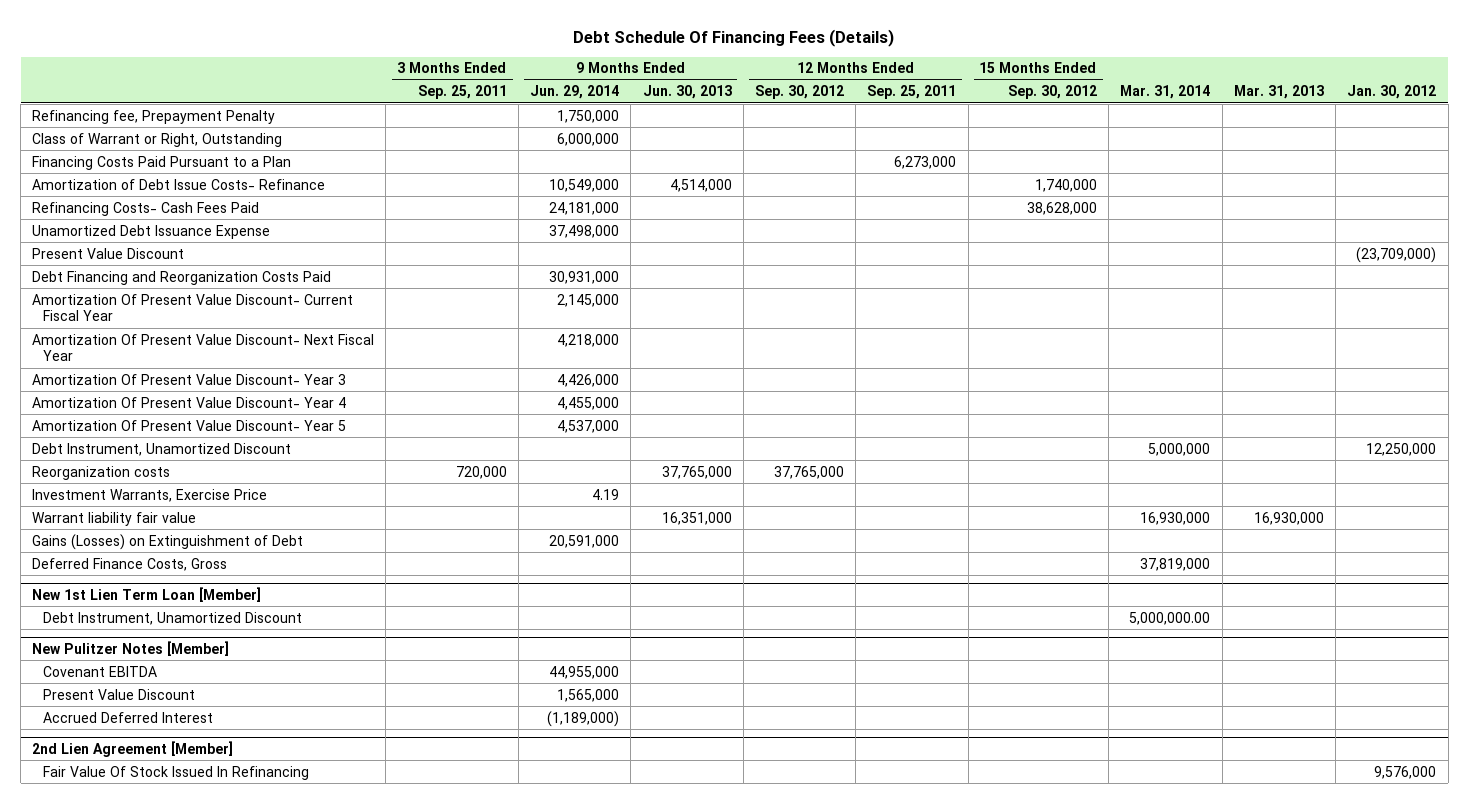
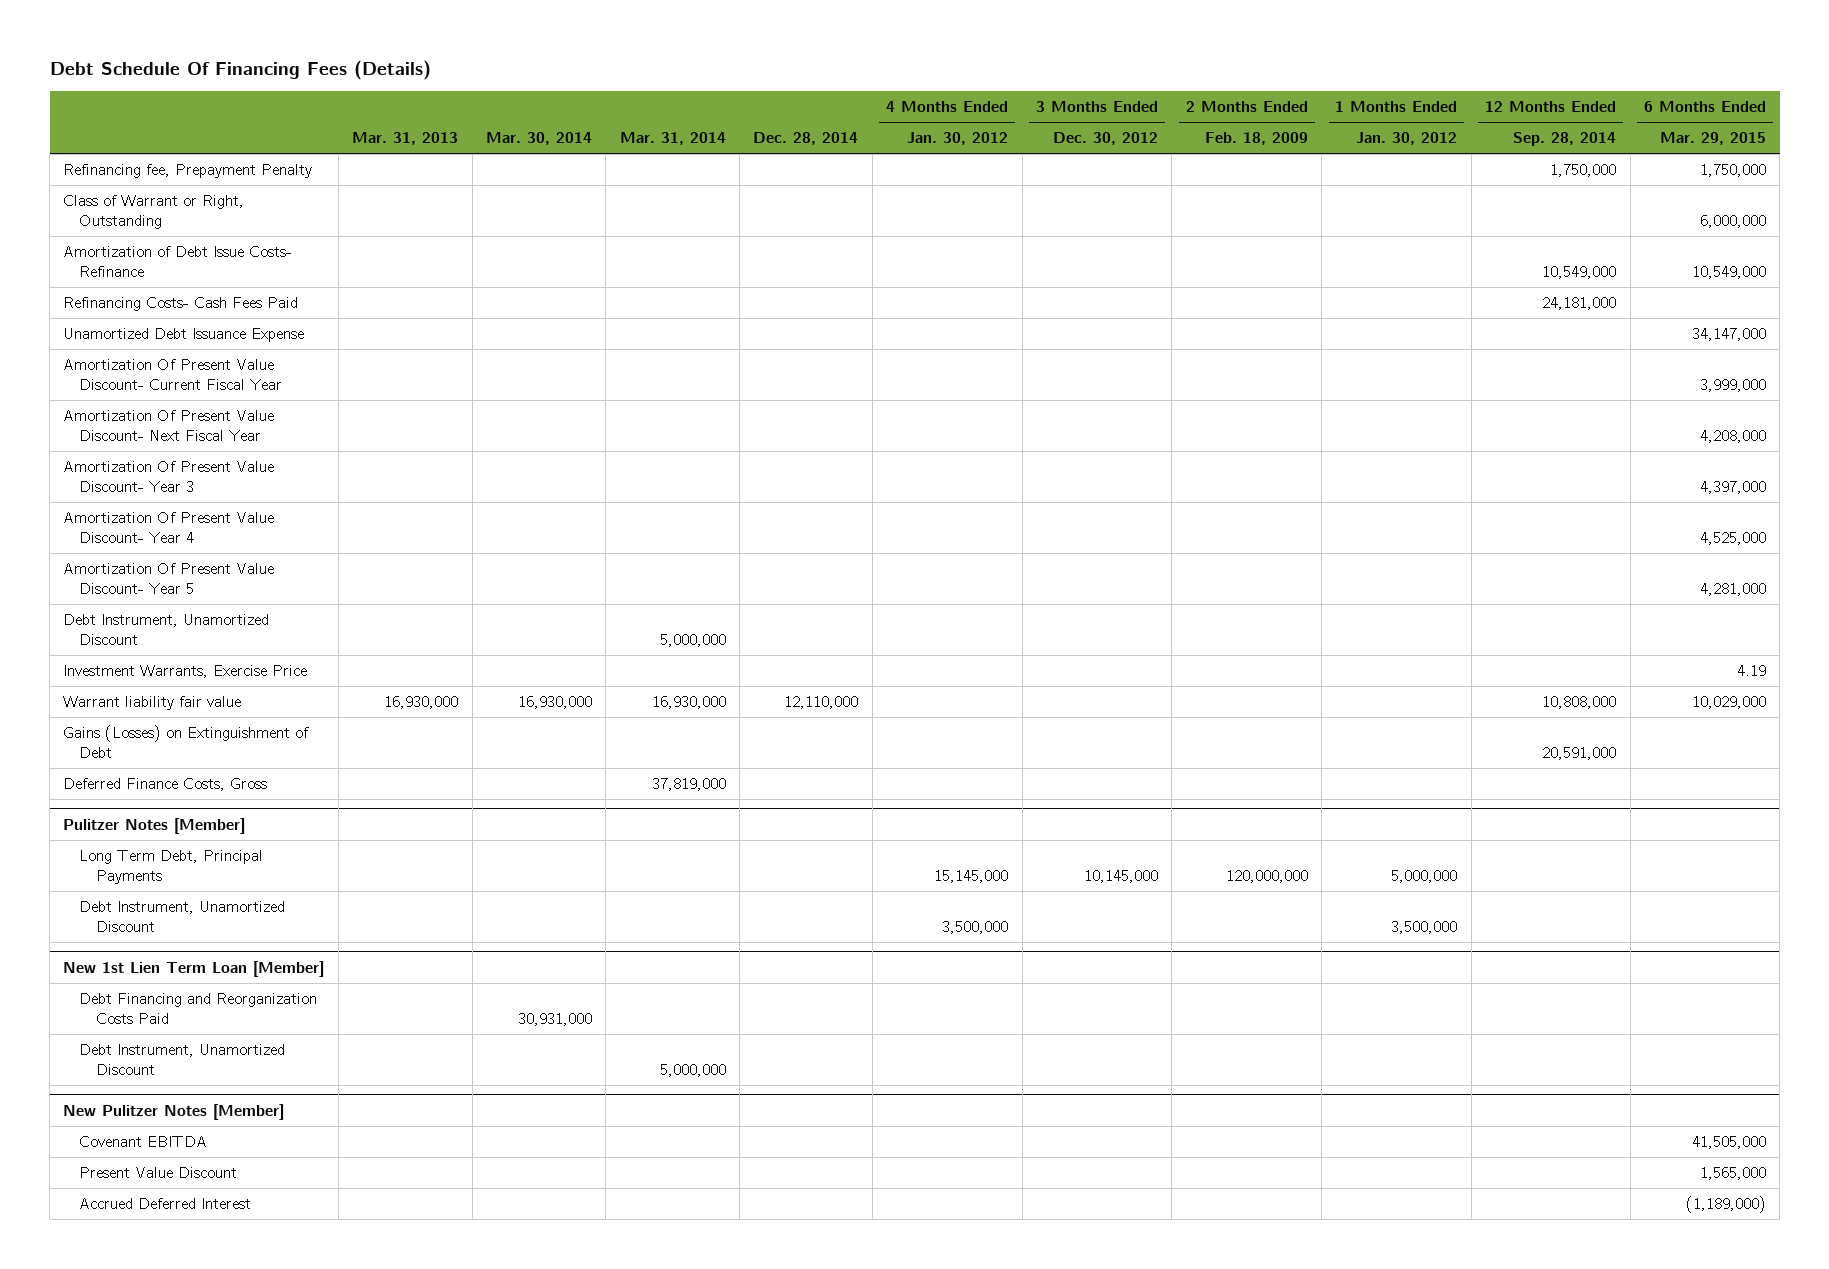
- | 3 Months Ended Sep. 25, 2011 | 9 Months Ended Jun. 29, 2014 | 9 Months Ended Jun. 30, 2013 | 12 Months Ended Sep. 30, 2012 | 12 Months Ended Sep. 25, 2011 | 15 Months Ended Sep. 30, 2012 | Mar. 31, 2014 | Mar. 31, 2013 | Jan. 30, 2012
+ | Mar. 31, 2013 | Mar. 30, 2014 | Mar. 31, 2014 | Dec. 28, 2014 | 4 Months Ended Jan. 30, 2012 | 3 Months Ended Dec. 30, 2012 | 2 Months Ended Feb. 18, 2009 | 1 Months Ended Jan. 30, 2012 | 12 Months Ended Sep. 28, 2014 | 6 Months Ended Mar. 29, 2015
- Financing Costs Paid Pursuant to a Plan | | | | | 6,273,000 | | | |
- Present Value Discount | | | | | | | | | (23,709,000)
- Debt Financing and Reorganization Costs Paid | | 30,931,000 | | | | | | |
- Reorganization costs | 720,000 | | 37,765,000 | 37,765,000 | | | | |
+ Pulitzer Notes [Member]
+ Long Term Debt, Principal Payments | | | | | 15,145,000 | 10,145,000 | 120,000,000 | 5,000,000 | |
+ Debt Instrument, Unamortized Discount | | | | | 3,500,000 | | | 3,500,000 | |
@ New 1st Lien Term Loan [Member]
- Debt Instrument, Unamortized Discount | | | | | | | 5,000,000.00 | |
+ Debt Financing and Reorganization Costs Paid | | 30,931,000 | | | | | | | |
+ Debt Instrument, Unamortized Discount | | | 5,000,000 | | | | | | |
- 2nd Lien Agreement [Member]
- Fair Value Of Stock Issued In Refinancing | | | | | | | | | 9,576,000

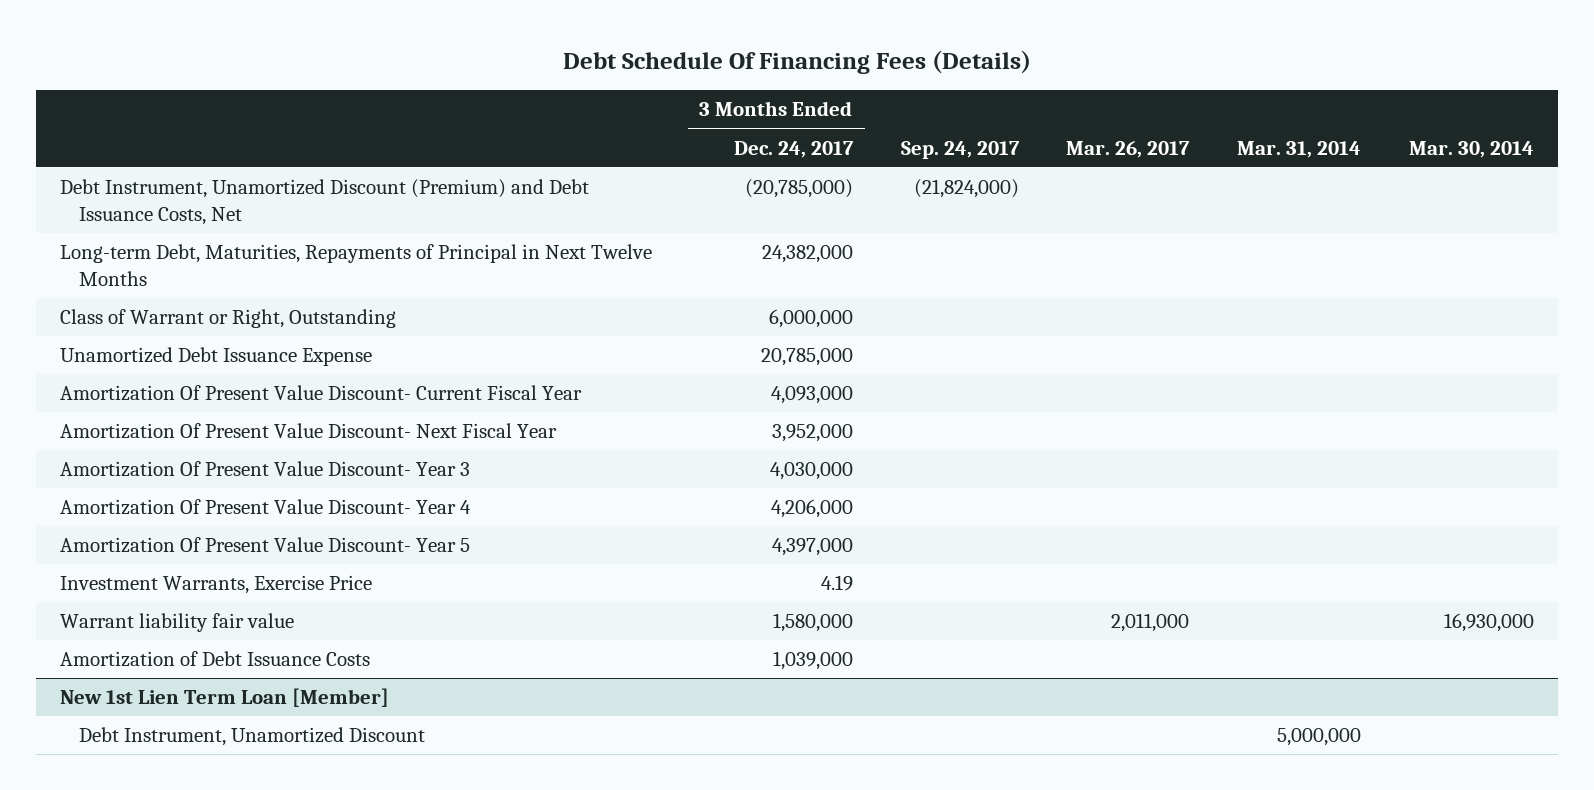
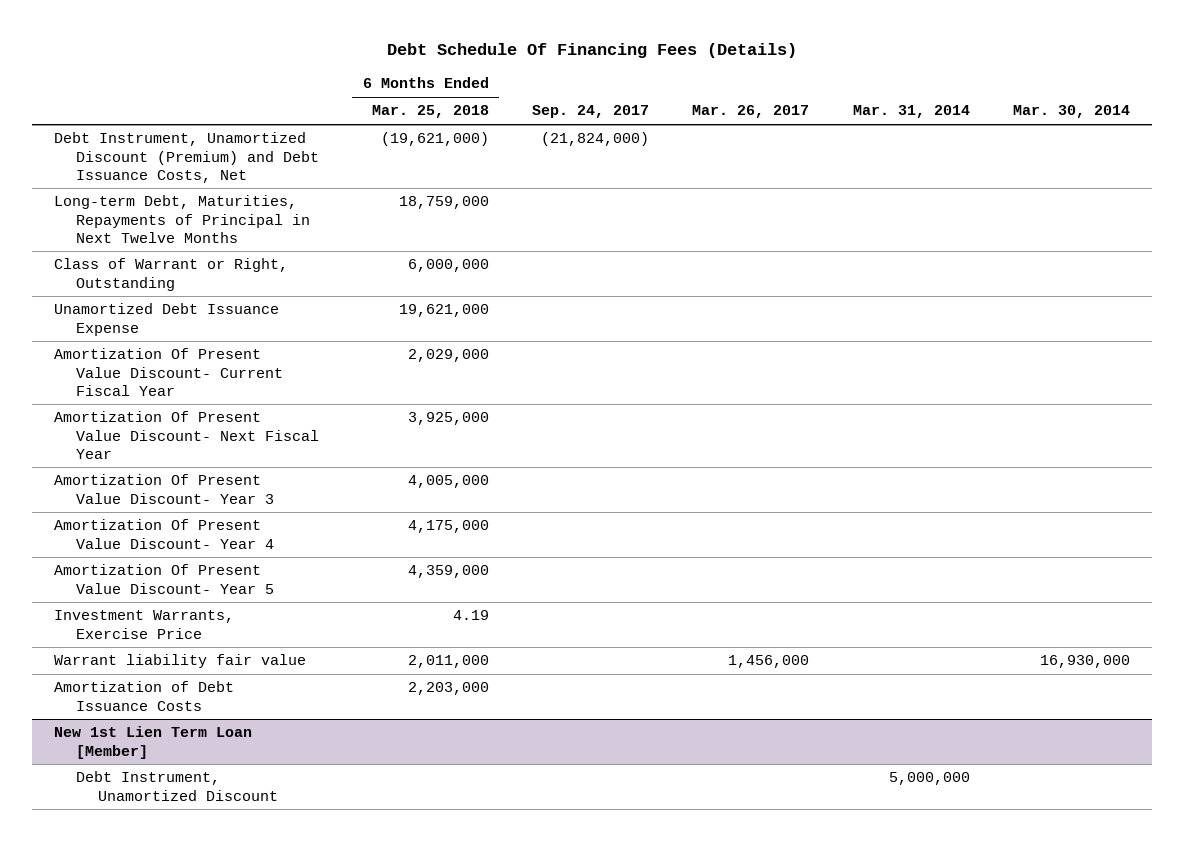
- | 3 Months Ended Dec. 24, 2017 | Sep. 24, 2017 | Mar. 26, 2017 | Mar. 31, 2014 | Mar. 30, 2014
+ | 6 Months Ended Mar. 25, 2018 | Sep. 24, 2017 | Mar. 26, 2017 | Mar. 31, 2014 | Mar. 30, 2014
- Warrant liability fair value | 1,580,000 | | 2,011,000 | | 16,930,000
+ Warrant liability fair value | 2,011,000 | | 1,456,000 | | 16,930,000

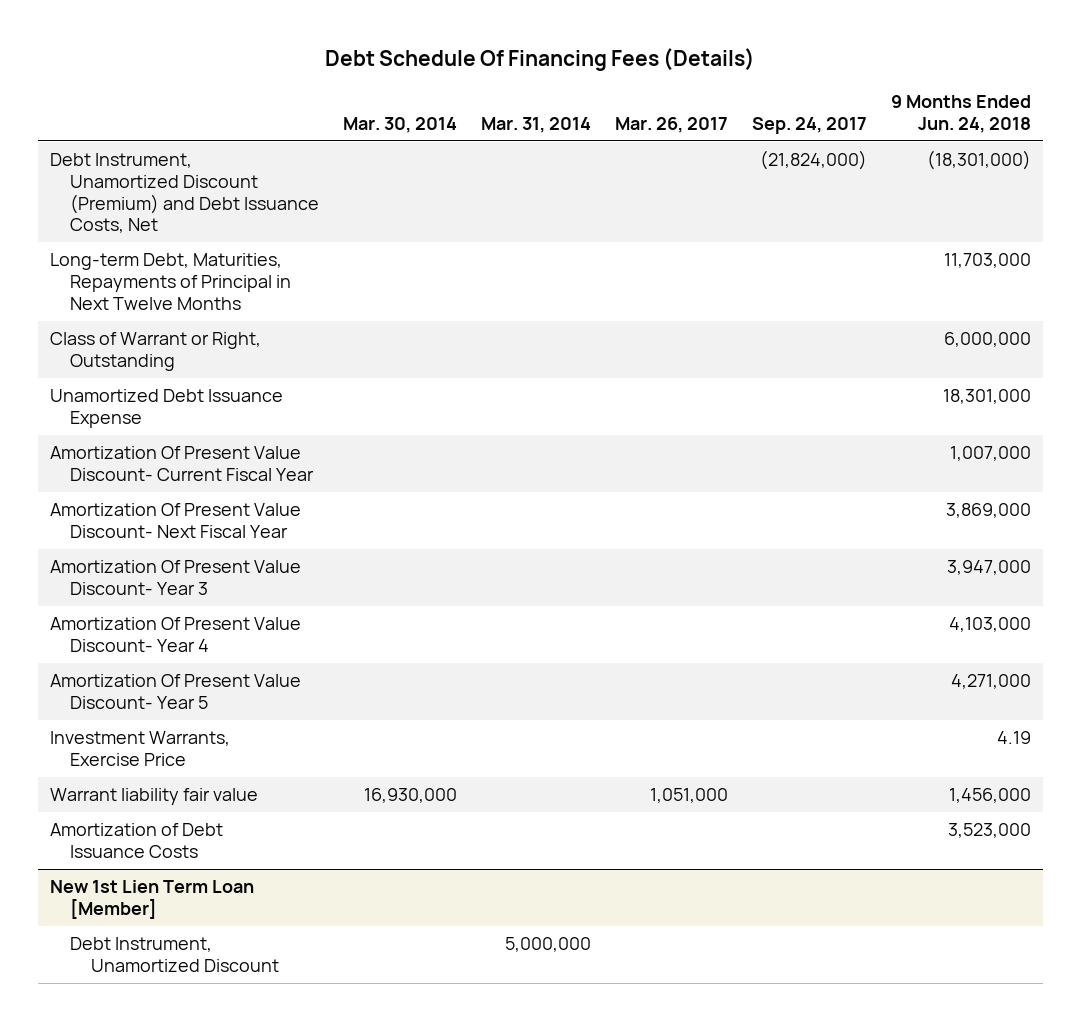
- | 6 Months Ended Mar. 25, 2018 | Sep. 24, 2017 | Mar. 26, 2017 | Mar. 31, 2014 | Mar. 30, 2014
+ | Mar. 30, 2014 | Mar. 31, 2014 | Mar. 26, 2017 | Sep. 24, 2017 | 9 Months Ended Jun. 24, 2018
- Warrant liability fair value | 2,011,000 | | 1,456,000 | | 16,930,000
+ Warrant liability fair value | 16,930,000 | | 1,051,000 | | 1,456,000

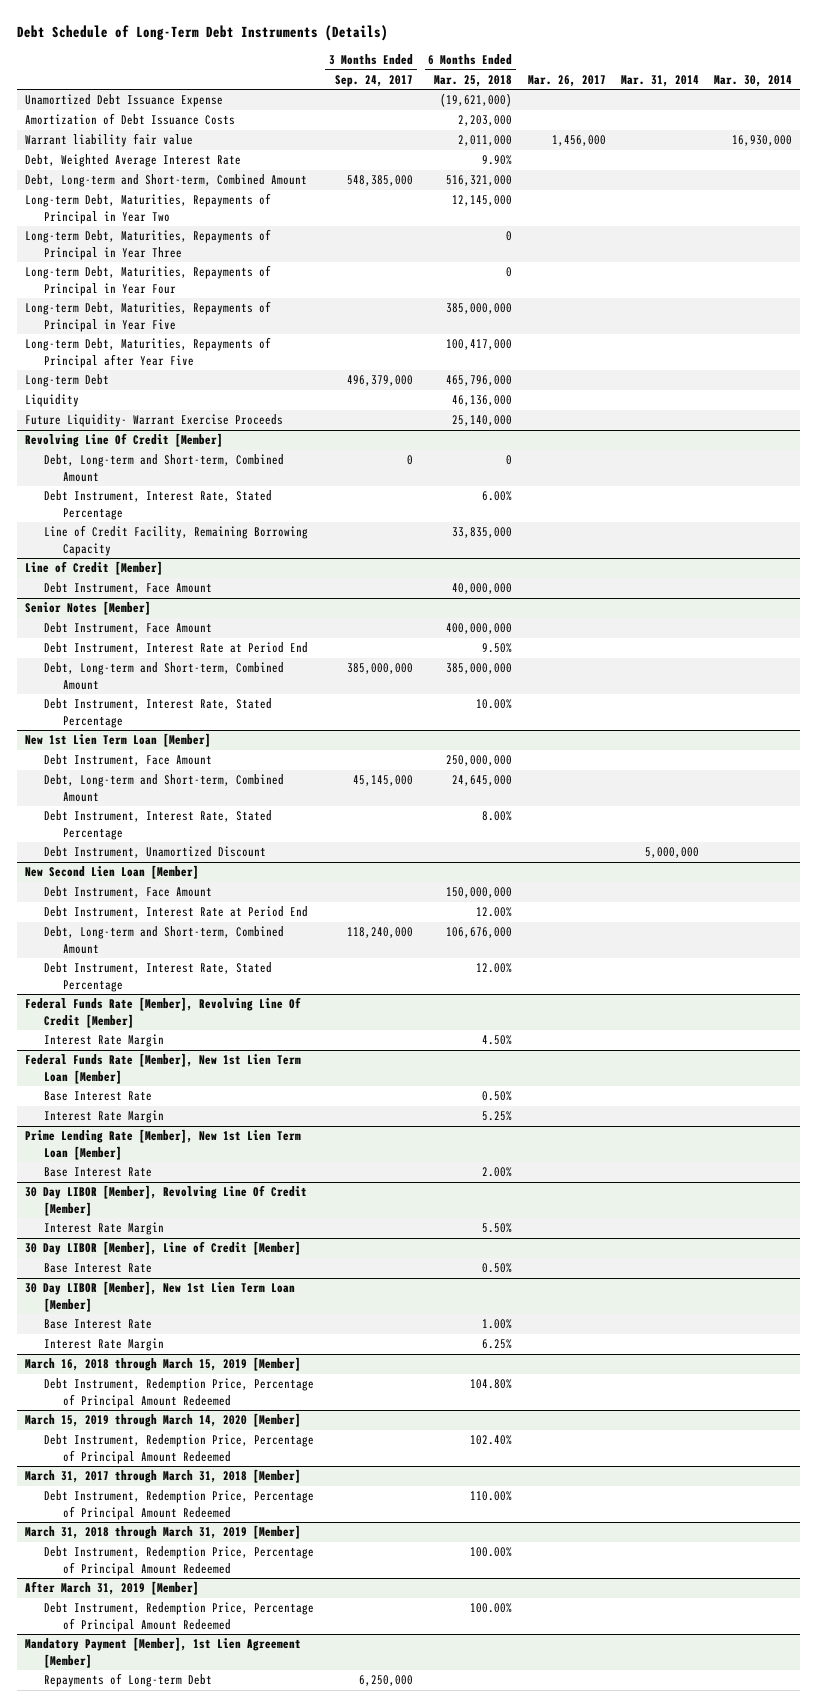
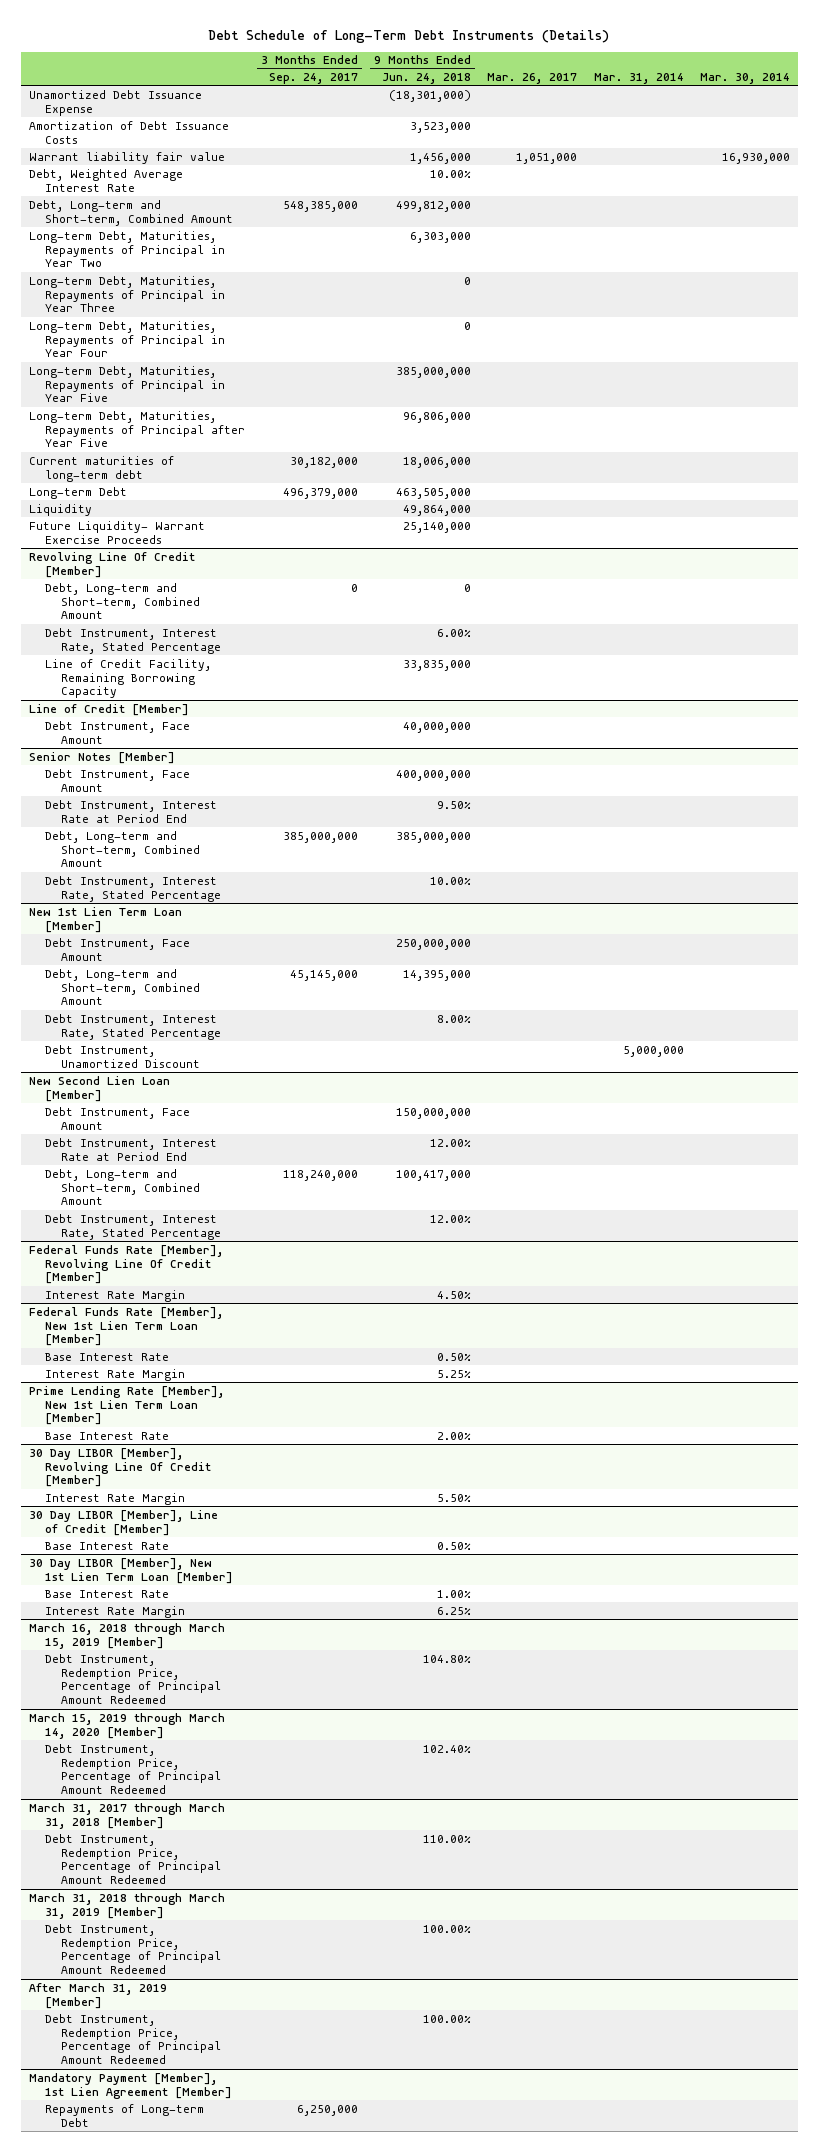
- | 3 Months Ended Sep. 24, 2017 | 6 Months Ended Mar. 25, 2018 | Mar. 26, 2017 | Mar. 31, 2014 | Mar. 30, 2014
+ | 3 Months Ended Sep. 24, 2017 | 9 Months Ended Jun. 24, 2018 | Mar. 26, 2017 | Mar. 31, 2014 | Mar. 30, 2014
- Warrant liability fair value | | 2,011,000 | 1,456,000 | | 16,930,000
+ Warrant liability fair value | | 1,456,000 | 1,051,000 | | 16,930,000
+ Current maturities of long-term debt | 30,182,000 | 18,006,000 | | |

